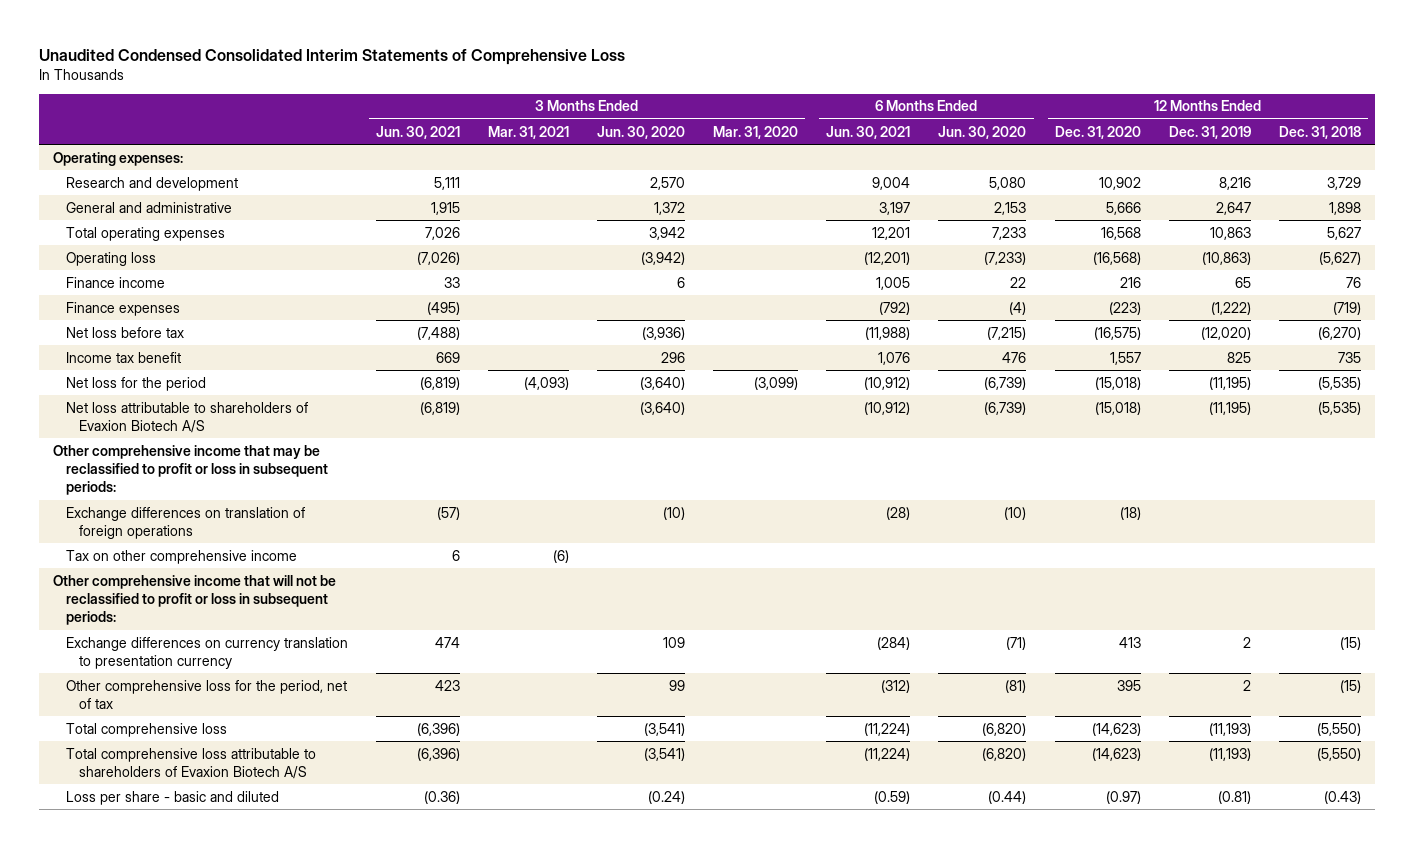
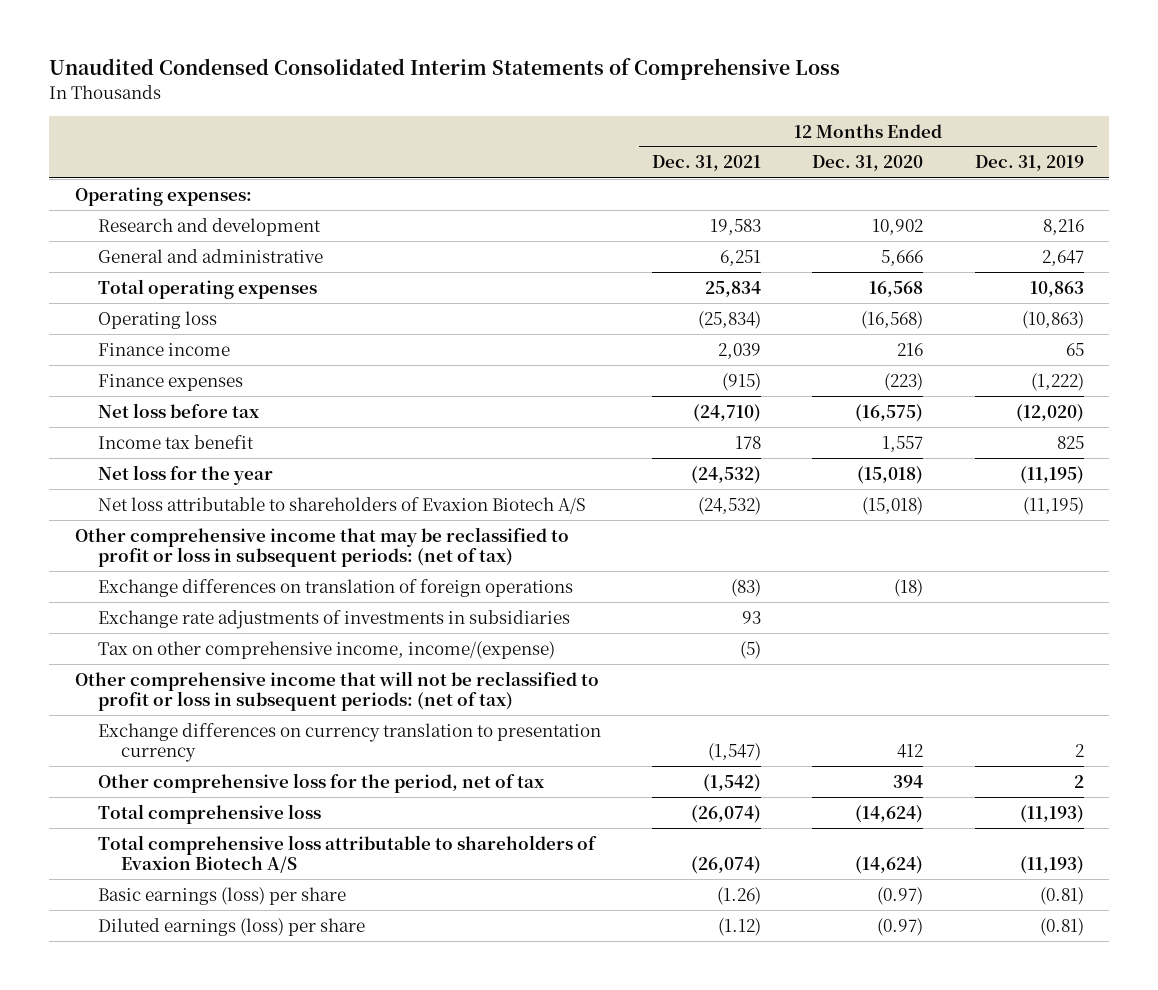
- | 3 Months Ended Jun. 30, 2021 | 3 Months Ended Mar. 31, 2021 | 3 Months Ended Jun. 30, 2020 | 3 Months Ended Mar. 31, 2020 | 6 Months Ended Jun. 30, 2021 | 6 Months Ended Jun. 30, 2020 | 12 Months Ended Dec. 31, 2020 | 12 Months Ended Dec. 31, 2019 | 12 Months Ended Dec. 31, 2018
+ | 12 Months Ended Dec. 31, 2021 | 12 Months Ended Dec. 31, 2020 | 12 Months Ended Dec. 31, 2019
- Net loss for the period | (6,819) | (4,093) | (3,640) | (3,099) | (10,912) | (6,739) | (15,018) | (11,195) | (5,535)
+ Net loss for the year | (24,532) | (15,018) | (11,195)
- Other comprehensive income that may be reclassified to profit or loss in subsequent periods:
+ Other comprehensive income that may be reclassified to profit or loss in subsequent periods: (net of tax)
- Tax on other comprehensive income | 6 | (6) | | | | | | |
- Other comprehensive income that will not be reclassified to profit or loss in subsequent periods:
- Exchange differences on currency translation to presentation currency | 474 | | 109 | | (284) | (71) | 413 | 2 | (15)
- Other comprehensive loss for the period, net of tax | 423 | | 99 | | (312) | (81) | 395 | 2 | (15)
- Total comprehensive loss | (6,396) | | (3,541) | | (11,224) | (6,820) | (14,623) | (11,193) | (5,550)
- Total comprehensive loss attributable to shareholders of Evaxion Biotech A/S | (6,396) | | (3,541) | | (11,224) | (6,820) | (14,623) | (11,193) | (5,550)
- Loss per share - basic and diluted | (0.36) | | (0.24) | | (0.59) | (0.44) | (0.97) | (0.81) | (0.43)
+ Exchange rate adjustments of investments in subsidiaries | 93 | |
+ Tax on other comprehensive income, income/(expense) | (5) | |
+ Other comprehensive income that will not be reclassified to profit or loss in subsequent periods: (net of tax)
+ Exchange differences on currency translation to presentation currency | (1,547) | 412 | 2
+ Other comprehensive loss for the period, net of tax | (1,542) | 394 | 2
+ Total comprehensive loss | (26,074) | (14,624) | (11,193)
+ Total comprehensive loss attributable to shareholders of Evaxion Biotech A/S | (26,074) | (14,624) | (11,193)
+ Basic earnings (loss) per share | (1.26) | (0.97) | (0.81)
+ Diluted earnings (loss) per share | (1.12) | (0.97) | (0.81)

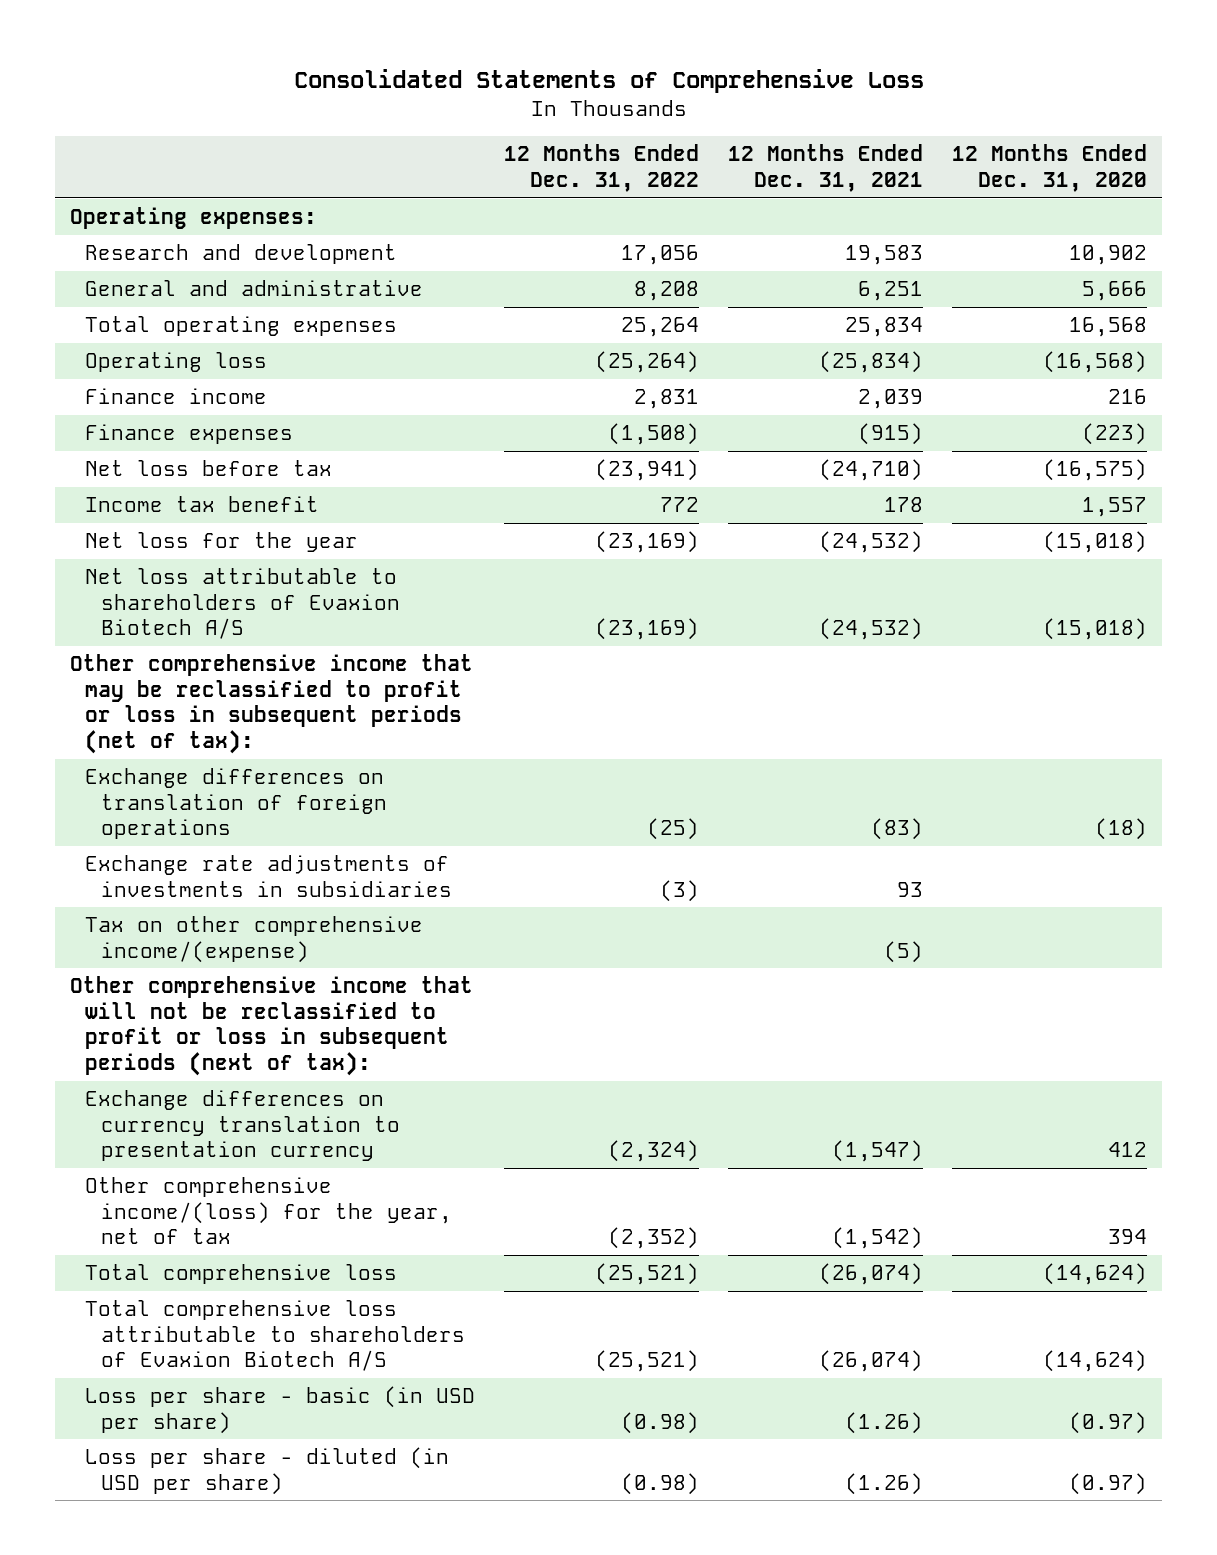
- Unaudited Condensed Consolidated Interim Statements of Comprehensive Loss
+ Consolidated Statements of Comprehensive Loss
- | 12 Months Ended Dec. 31, 2021 | 12 Months Ended Dec. 31, 2020 | 12 Months Ended Dec. 31, 2019
+ | 12 Months Ended Dec. 31, 2022 | 12 Months Ended Dec. 31, 2021 | 12 Months Ended Dec. 31, 2020
- Other comprehensive income that may be reclassified to profit or loss in subsequent periods: (net of tax)
+ Other comprehensive income that may be reclassified to profit or loss in subsequent periods (net of tax):
- Tax on other comprehensive income, income/(expense) | (5) | |
- Other comprehensive income that will not be reclassified to profit or loss in subsequent periods: (net of tax)
+ Tax on other comprehensive income/(expense) | | (5) |
+ Other comprehensive income that will not be reclassified to profit or loss in subsequent periods (next of tax):
- Other comprehensive loss for the period, net of tax | (1,542) | 394 | 2
+ Other comprehensive income/(loss) for the year, net of tax | (2,352) | (1,542) | 394
- Basic earnings (loss) per share | (1.26) | (0.97) | (0.81)
- Diluted earnings (loss) per share | (1.12) | (0.97) | (0.81)
+ Loss per share - basic (in USD per share) | (0.98) | (1.26) | (0.97)
+ Loss per share - diluted (in USD per share) | (0.98) | (1.26) | (0.97)

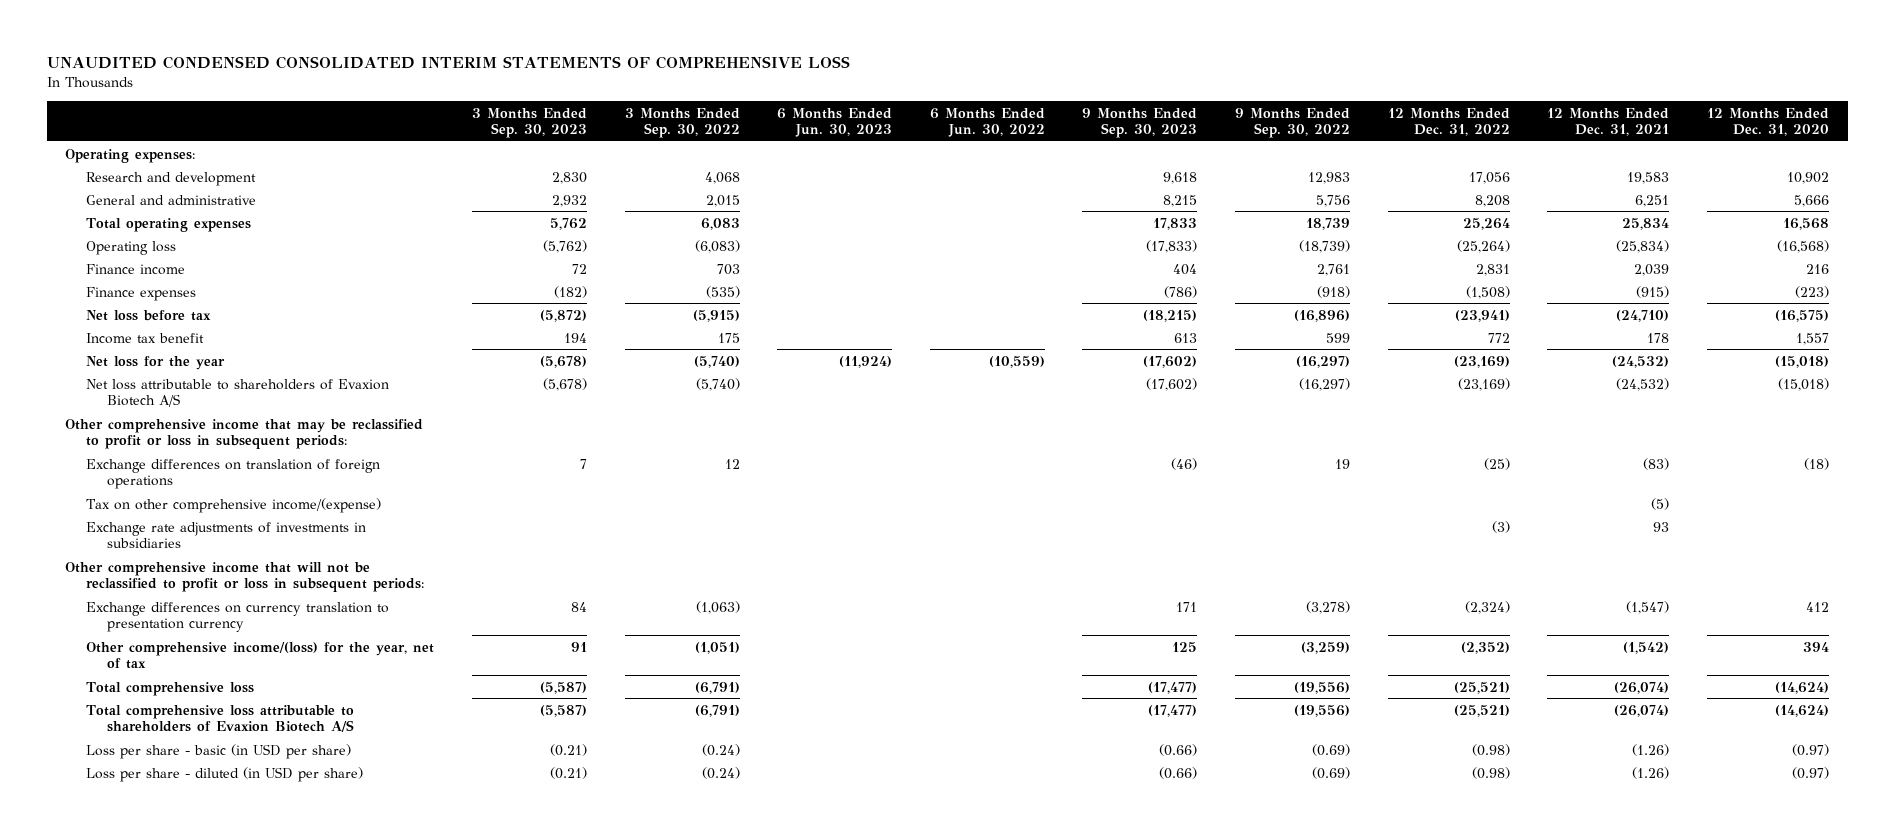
- Consolidated Statements of Comprehensive Loss
+ UNAUDITED CONDENSED CONSOLIDATED INTERIM STATEMENTS OF COMPREHENSIVE LOSS
- | 12 Months Ended Dec. 31, 2022 | 12 Months Ended Dec. 31, 2021 | 12 Months Ended Dec. 31, 2020
+ | 3 Months Ended Sep. 30, 2023 | 3 Months Ended Sep. 30, 2022 | 6 Months Ended Jun. 30, 2023 | 6 Months Ended Jun. 30, 2022 | 9 Months Ended Sep. 30, 2023 | 9 Months Ended Sep. 30, 2022 | 12 Months Ended Dec. 31, 2022 | 12 Months Ended Dec. 31, 2021 | 12 Months Ended Dec. 31, 2020
- Other comprehensive income that may be reclassified to profit or loss in subsequent periods (net of tax):
+ Other comprehensive income that may be reclassified to profit or loss in subsequent periods:
- Other comprehensive income that will not be reclassified to profit or loss in subsequent periods (next of tax):
moved down: Exchange rate adjustments of investments in subsidiaries | | | | | | | (3) | 93 |
+ Other comprehensive income that will not be reclassified to profit or loss in subsequent periods:

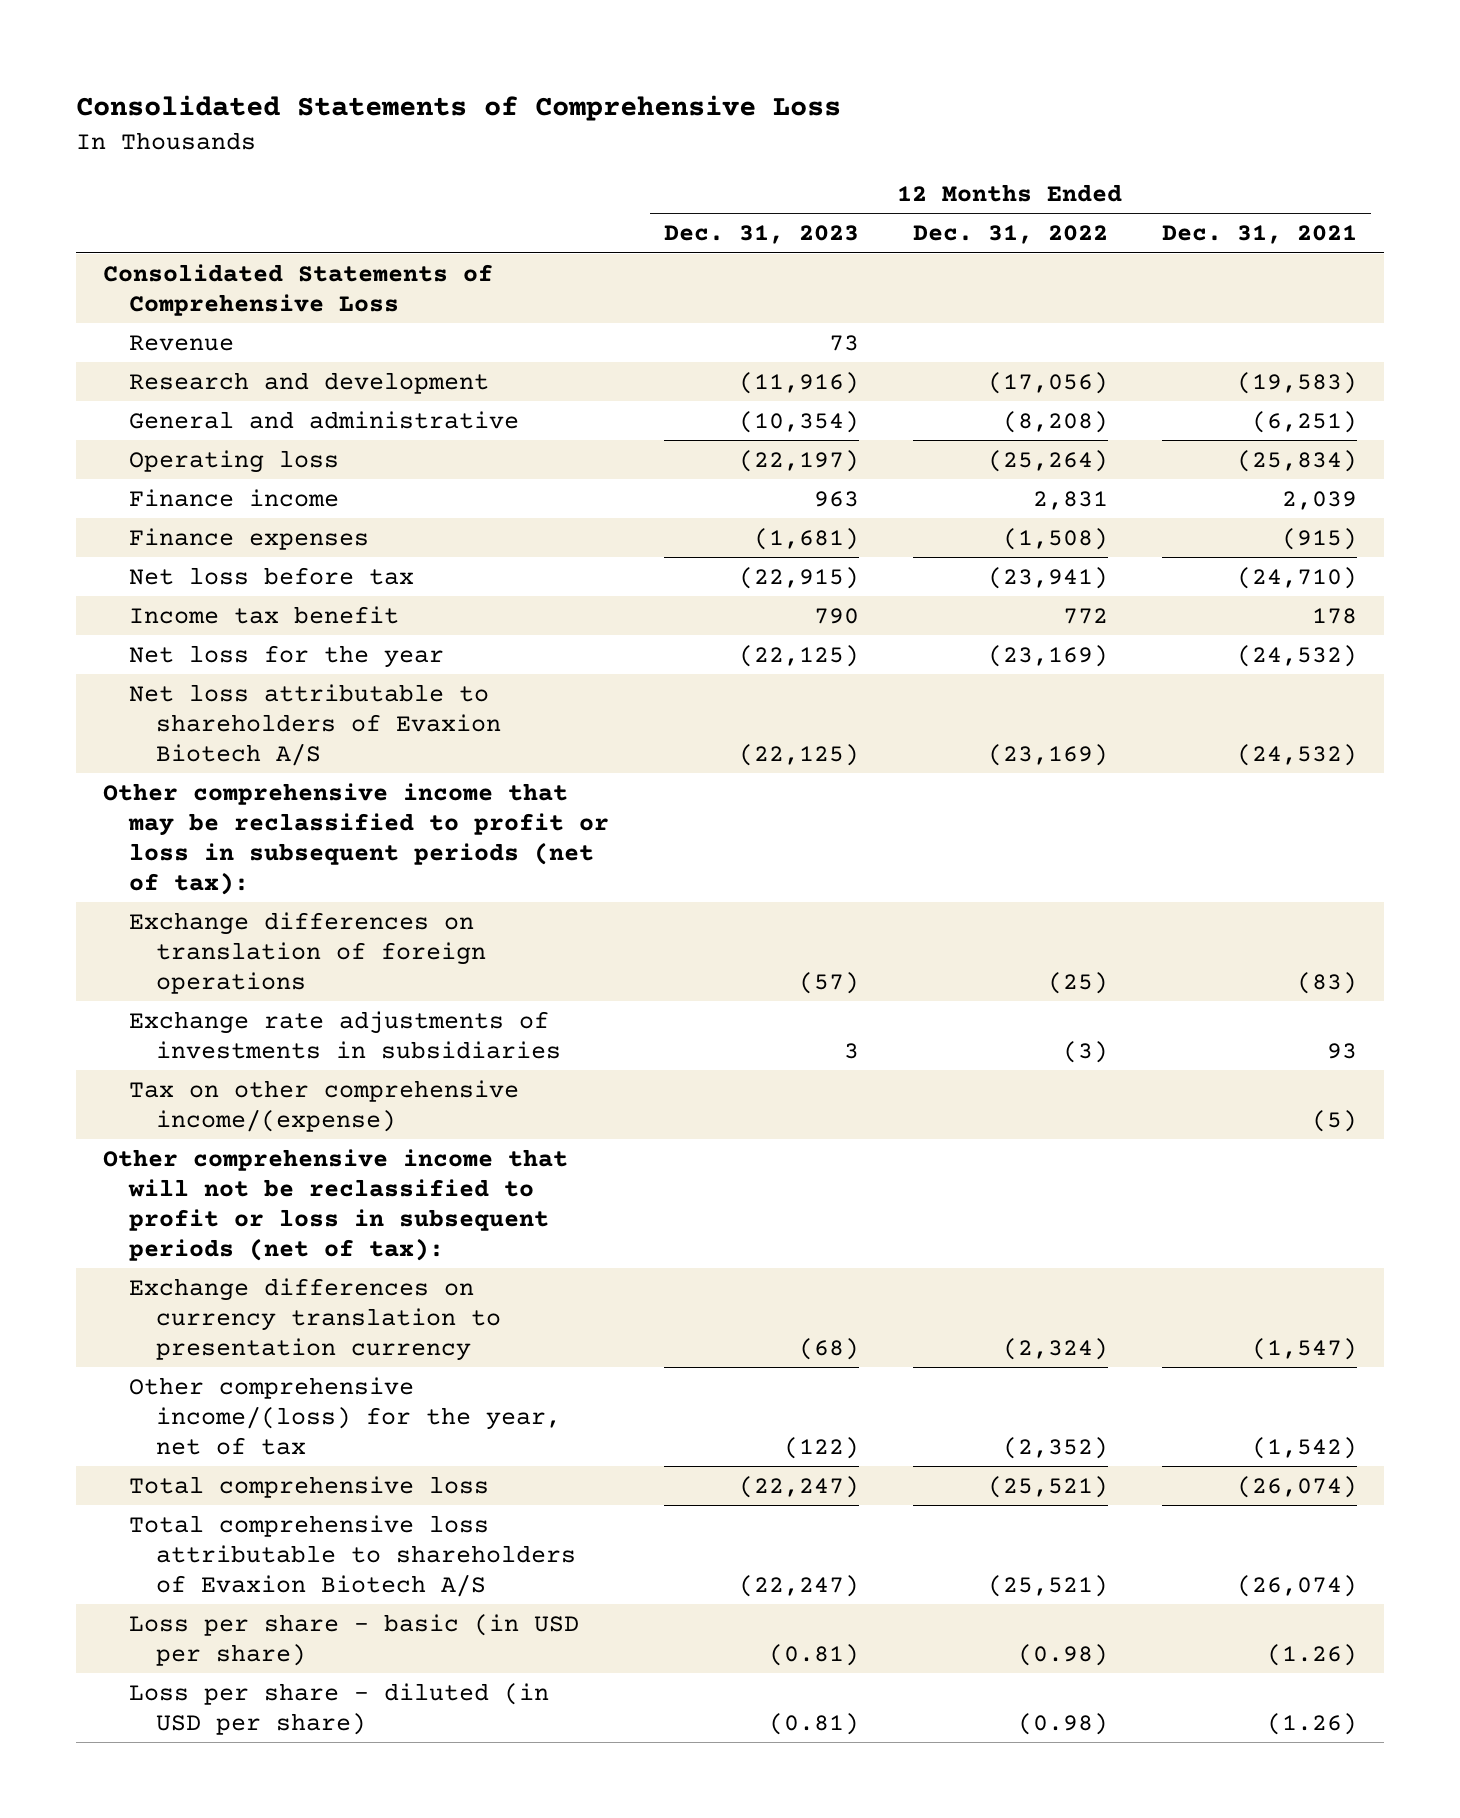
- UNAUDITED CONDENSED CONSOLIDATED INTERIM STATEMENTS OF COMPREHENSIVE LOSS
+ Consolidated Statements of Comprehensive Loss
- | 3 Months Ended Sep. 30, 2023 | 3 Months Ended Sep. 30, 2022 | 6 Months Ended Jun. 30, 2023 | 6 Months Ended Jun. 30, 2022 | 9 Months Ended Sep. 30, 2023 | 9 Months Ended Sep. 30, 2022 | 12 Months Ended Dec. 31, 2022 | 12 Months Ended Dec. 31, 2021 | 12 Months Ended Dec. 31, 2020
+ | 12 Months Ended Dec. 31, 2023 | 12 Months Ended Dec. 31, 2022 | 12 Months Ended Dec. 31, 2021
- Operating expenses:
- Research and development | 2,830 | 4,068 | | | 9,618 | 12,983 | 17,056 | 19,583 | 10,902
- General and administrative | 2,932 | 2,015 | | | 8,215 | 5,756 | 8,208 | 6,251 | 5,666
- Total operating expenses | 5,762 | 6,083 | | | 17,833 | 18,739 | 25,264 | 25,834 | 16,568
+ Consolidated Statements of Comprehensive Loss
+ Revenue | 73 | |
+ Research and development | (11,916) | (17,056) | (19,583)
+ General and administrative | (10,354) | (8,208) | (6,251)
- Other comprehensive income that may be reclassified to profit or loss in subsequent periods:
+ Other comprehensive income that may be reclassified to profit or loss in subsequent periods (net of tax):
- Other comprehensive income that will not be reclassified to profit or loss in subsequent periods:
moved down: Tax on other comprehensive income/(expense) | | | (5)
+ Other comprehensive income that will not be reclassified to profit or loss in subsequent periods (net of tax):

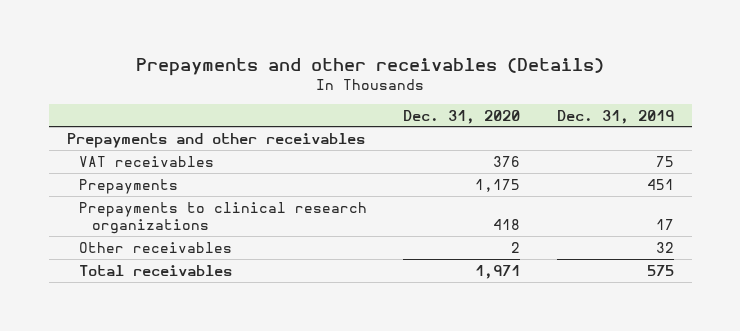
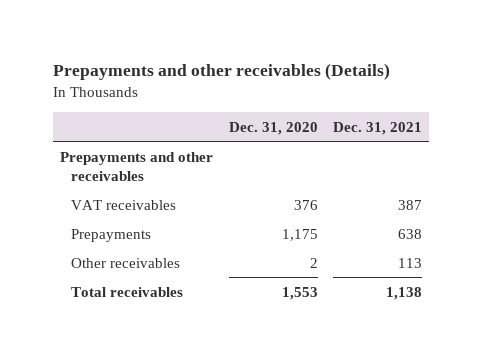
- | Dec. 31, 2020 | Dec. 31, 2019
+ | Dec. 31, 2020 | Dec. 31, 2021
- Prepayments to clinical research organizations | 418 | 17
- Total receivables | 1,971 | 575
+ Total receivables | 1,553 | 1,138

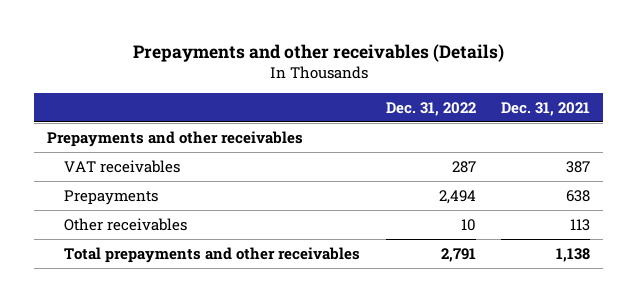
- | Dec. 31, 2020 | Dec. 31, 2021
+ | Dec. 31, 2022 | Dec. 31, 2021
- Total receivables | 1,553 | 1,138
+ Total prepayments and other receivables | 2,791 | 1,138

